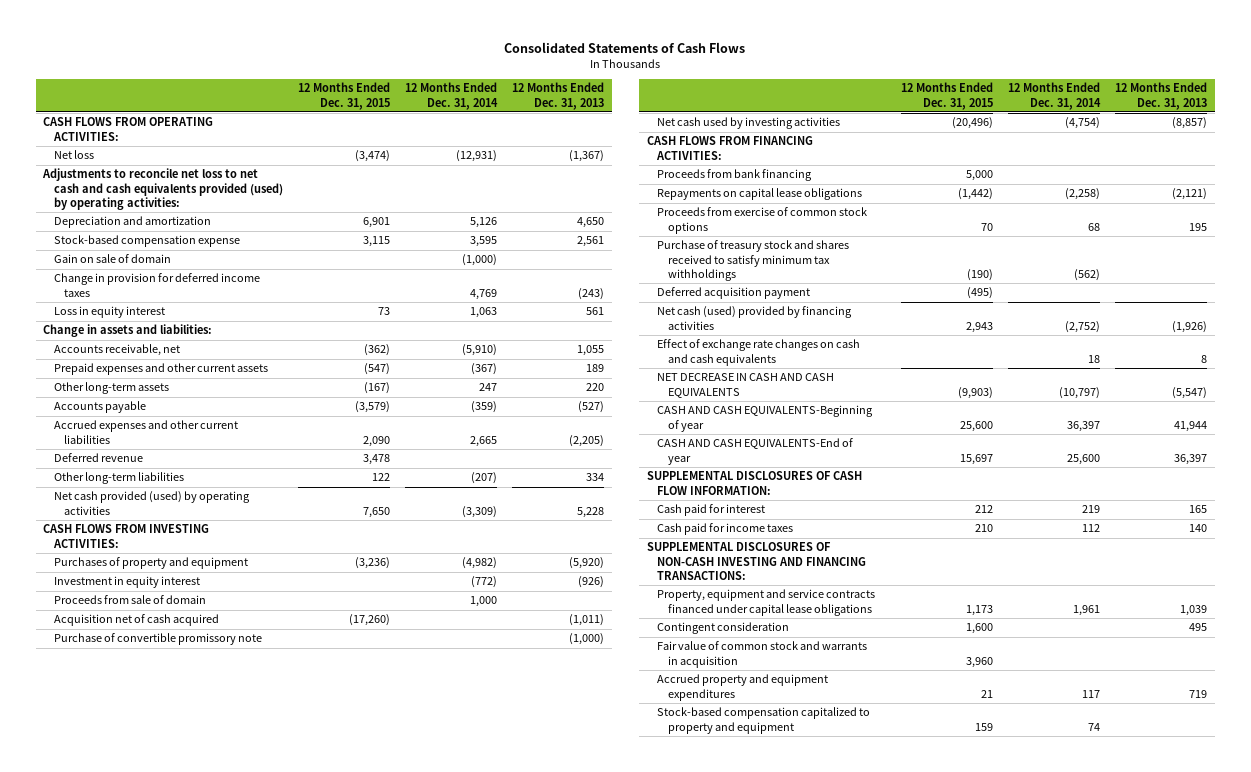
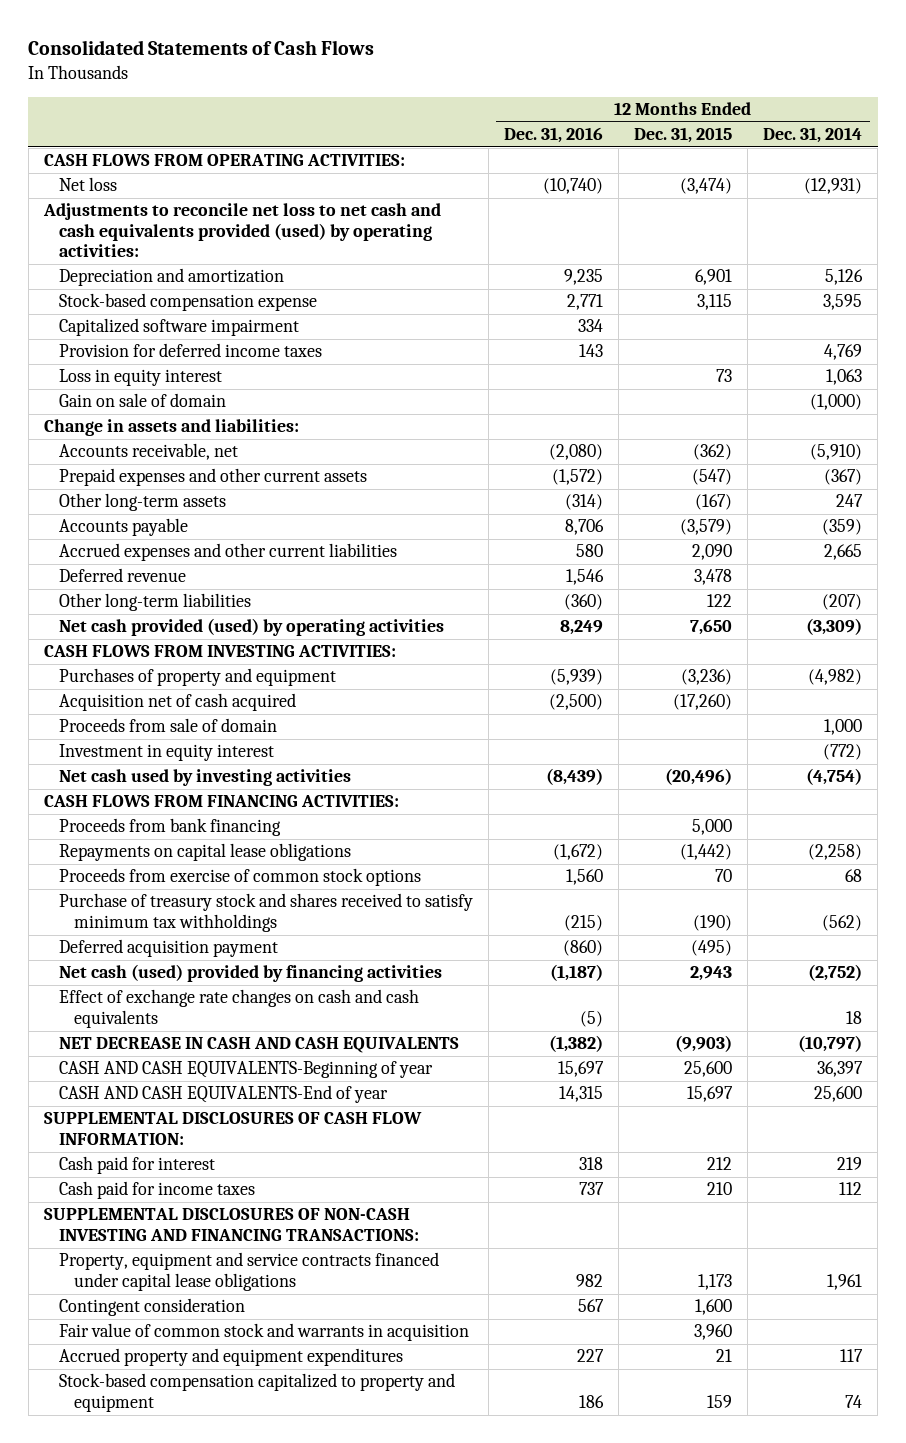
- | 12 Months Ended Dec. 31, 2015 | 12 Months Ended Dec. 31, 2014 | 12 Months Ended Dec. 31, 2013
+ | 12 Months Ended Dec. 31, 2016 | 12 Months Ended Dec. 31, 2015 | 12 Months Ended Dec. 31, 2014
- Change in provision for deferred income taxes | | 4,769 | (243)
+ Capitalized software impairment | 334 | |
+ Provision for deferred income taxes | 143 | | 4,769
moved down: Gain on sale of domain | | | (1,000)
- Purchase of convertible promissory note | | | (1,000)
moved down: Proceeds from sale of domain | | | 1,000
moved down: Investment in equity interest | | | (772)

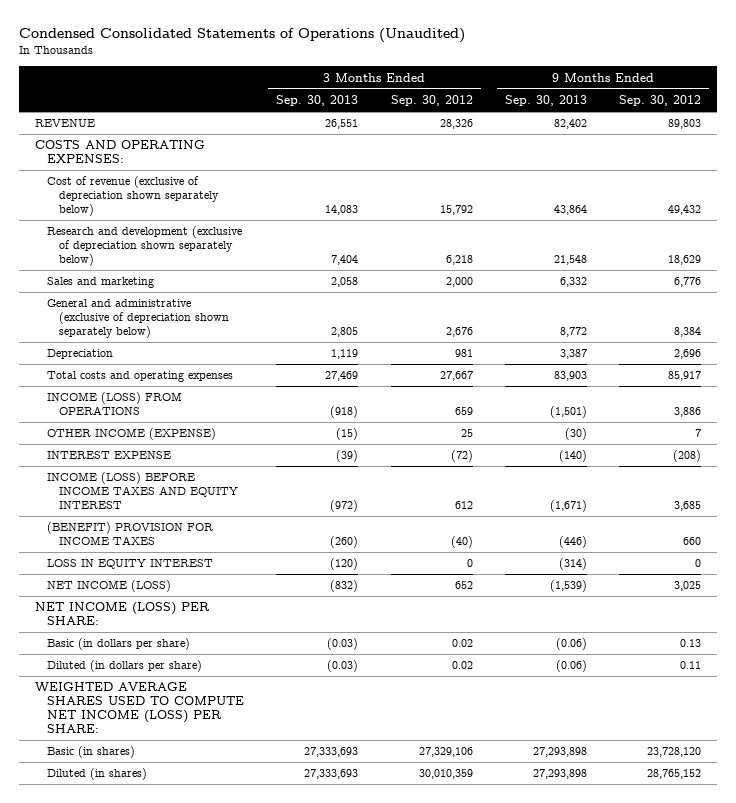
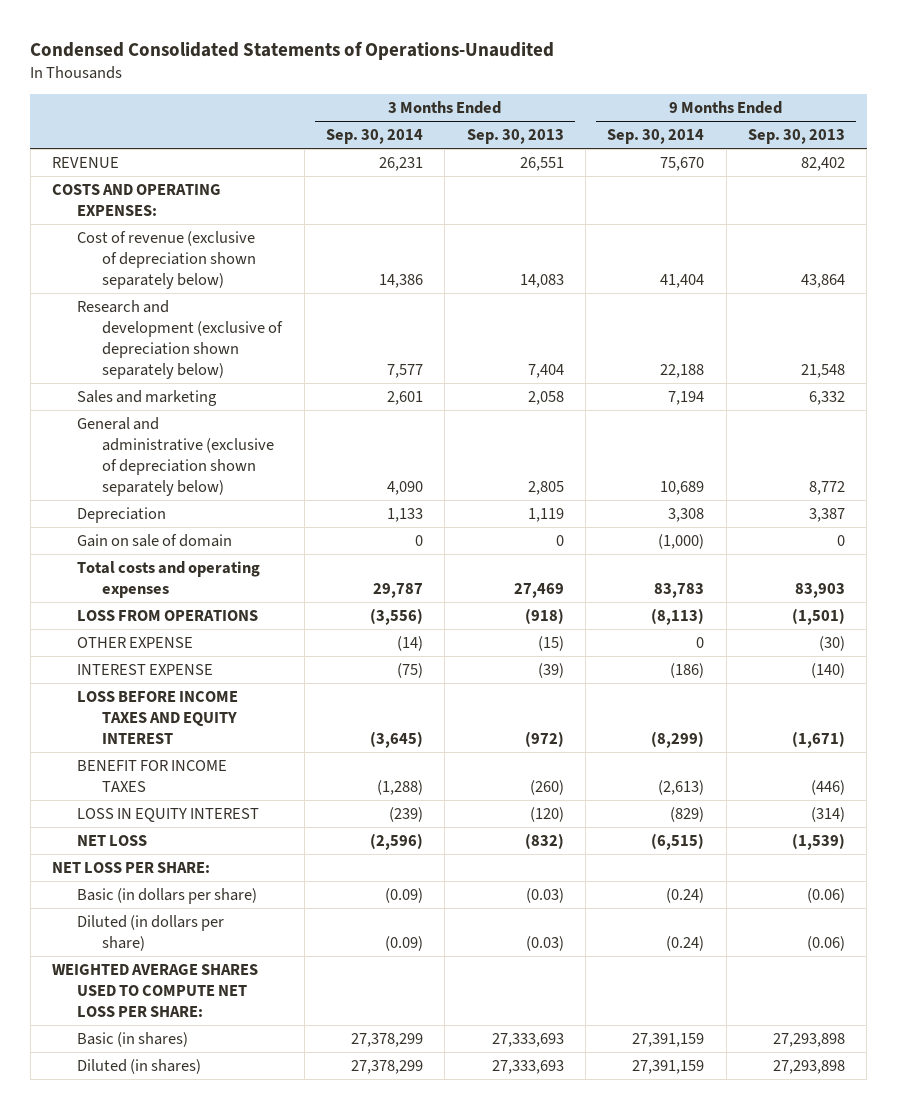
- Condensed Consolidated Statements of Operations (Unaudited)
+ Condensed Consolidated Statements of Operations-Unaudited
- | 3 Months Ended Sep. 30, 2013 | 3 Months Ended Sep. 30, 2012 | 9 Months Ended Sep. 30, 2013 | 9 Months Ended Sep. 30, 2012
+ | 3 Months Ended Sep. 30, 2014 | 3 Months Ended Sep. 30, 2013 | 9 Months Ended Sep. 30, 2014 | 9 Months Ended Sep. 30, 2013
+ Gain on sale of domain | 0 | 0 | (1,000) | 0
- INCOME (LOSS) FROM OPERATIONS | (918) | 659 | (1,501) | 3,886
- OTHER INCOME (EXPENSE) | (15) | 25 | (30) | 7
+ LOSS FROM OPERATIONS | (3,556) | (918) | (8,113) | (1,501)
+ OTHER EXPENSE | (14) | (15) | 0 | (30)
- INCOME (LOSS) BEFORE INCOME TAXES AND EQUITY INTEREST | (972) | 612 | (1,671) | 3,685
- (BENEFIT) PROVISION FOR INCOME TAXES | (260) | (40) | (446) | 660
+ LOSS BEFORE INCOME TAXES AND EQUITY INTEREST | (3,645) | (972) | (8,299) | (1,671)
+ BENEFIT FOR INCOME TAXES | (1,288) | (260) | (2,613) | (446)
- NET INCOME (LOSS) | (832) | 652 | (1,539) | 3,025
- NET INCOME (LOSS) PER SHARE:
+ NET LOSS | (2,596) | (832) | (6,515) | (1,539)
+ NET LOSS PER SHARE:
- WEIGHTED AVERAGE SHARES USED TO COMPUTE NET INCOME (LOSS) PER SHARE:
+ WEIGHTED AVERAGE SHARES USED TO COMPUTE NET LOSS PER SHARE:

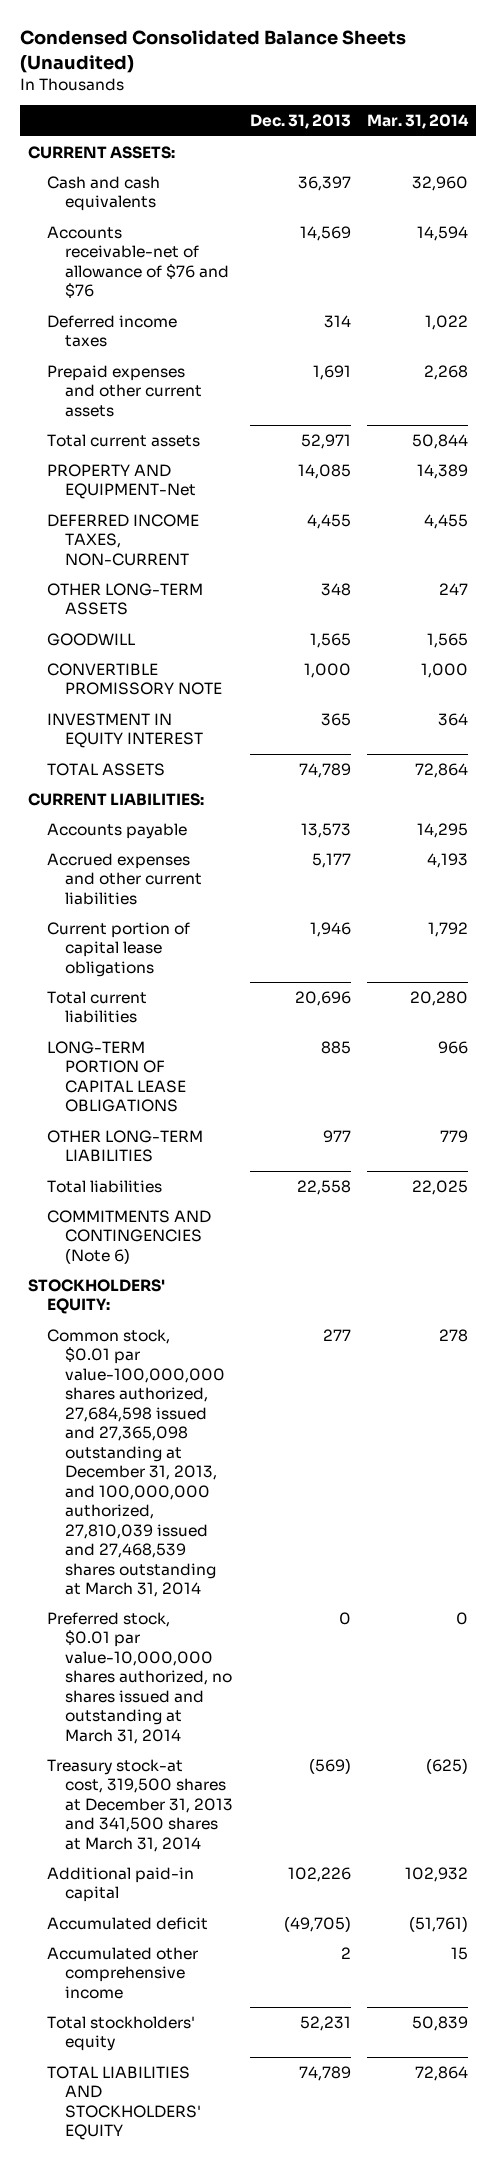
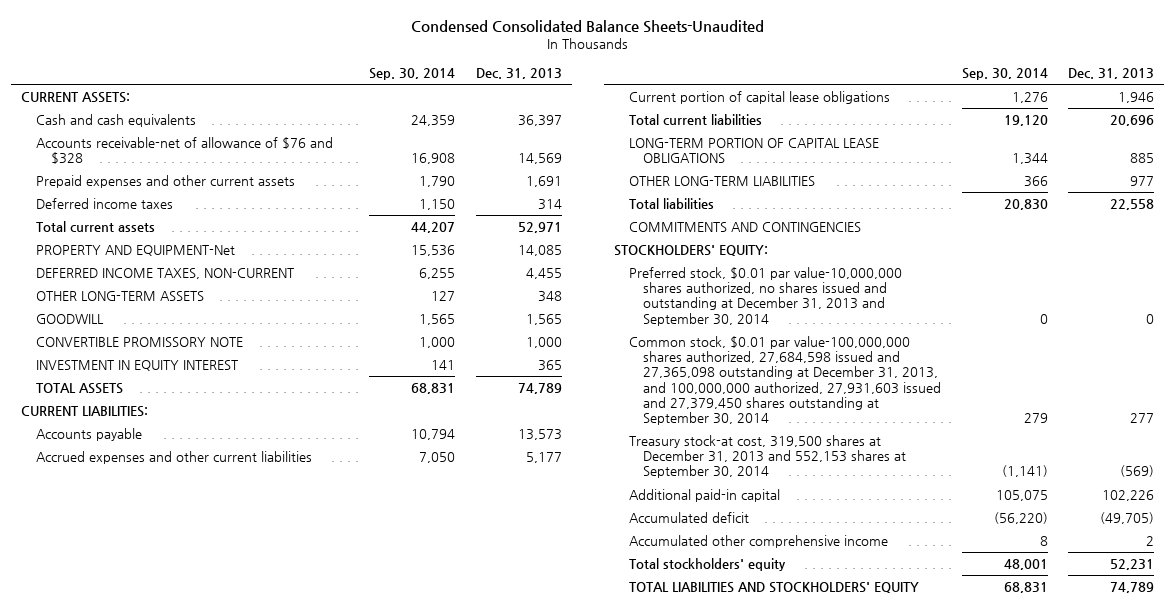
- Condensed Consolidated Balance Sheets (Unaudited)
+ Condensed Consolidated Balance Sheets-Unaudited
- | Dec. 31, 2013 | Mar. 31, 2014
+ | Sep. 30, 2014 | Dec. 31, 2013
- Accounts receivable-net of allowance of $76 and $76 | 14,569 | 14,594
+ Accounts receivable-net of allowance of $76 and $328 | 16,908 | 14,569
moved down: Deferred income taxes | 1,150 | 314
- COMMITMENTS AND CONTINGENCIES (Note 6)
+ COMMITMENTS AND CONTINGENCIES
- Common stock, $0.01 par value-100,000,000 shares authorized, 27,684,598 issued and 27,365,098 outstanding at December 31, 2013, and 100,000,000 authorized, 27,810,039 issued and 27,468,539 shares outstanding at March 31, 2014 | 277 | 278
- Preferred stock, $0.01 par value-10,000,000 shares authorized, no shares issued and outstanding at March 31, 2014 | 0 | 0
- Treasury stock-at cost, 319,500 shares at December 31, 2013 and 341,500 shares at March 31, 2014 | (569) | (625)
+ Preferred stock, $0.01 par value-10,000,000 shares authorized, no shares issued and outstanding at December 31, 2013 and September 30, 2014 | 0 | 0
+ Common stock, $0.01 par value-100,000,000 shares authorized, 27,684,598 issued and 27,365,098 outstanding at December 31, 2013, and 100,000,000 authorized, 27,931,603 issued and 27,379,450 shares outstanding at September 30, 2014 | 279 | 277
+ Treasury stock-at cost, 319,500 shares at December 31, 2013 and 552,153 shares at September 30, 2014 | (1,141) | (569)

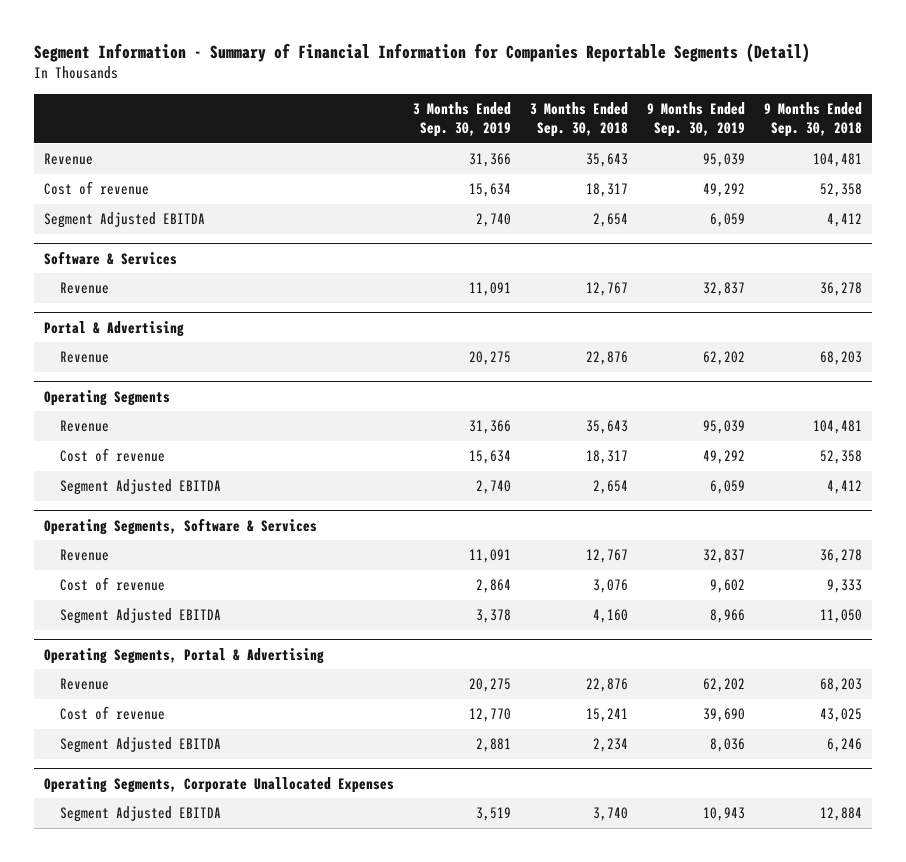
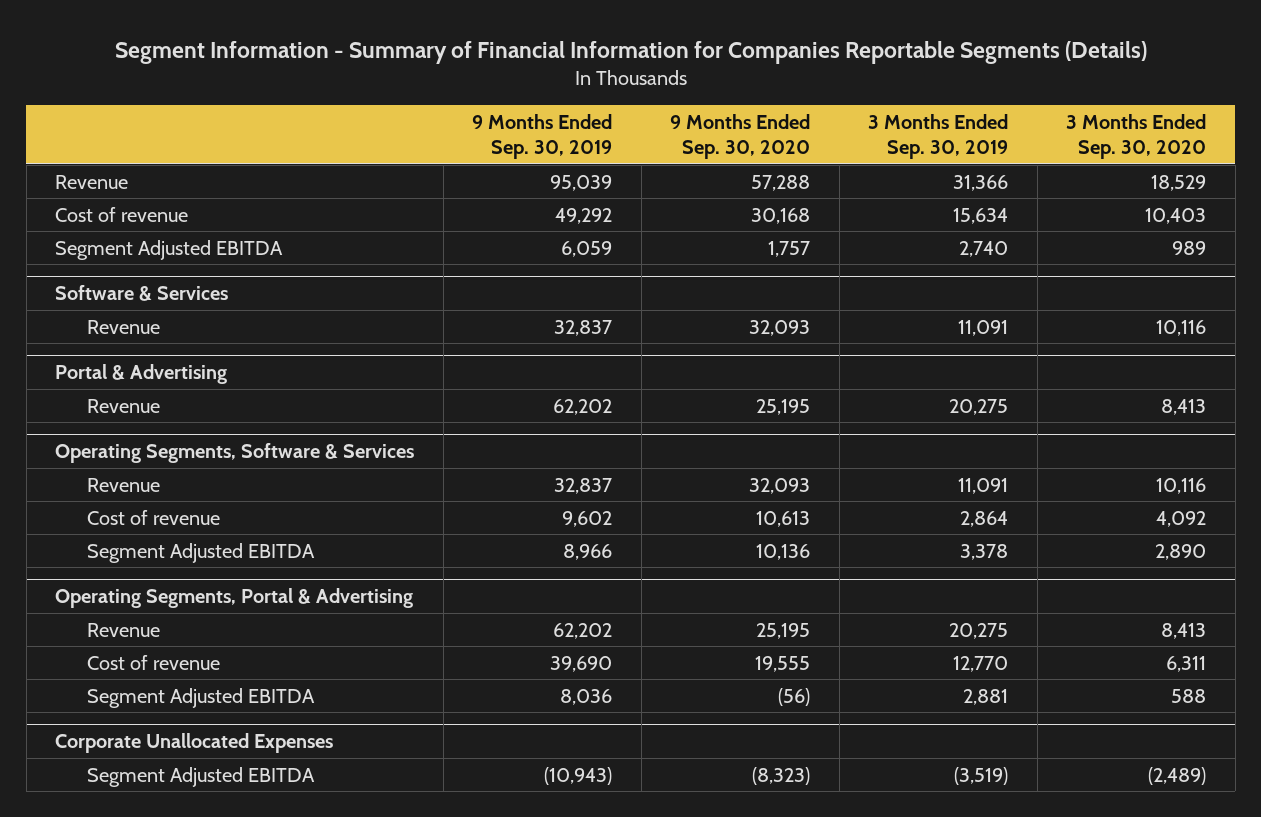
- Segment Information - Summary of Financial Information for Companies Reportable Segments (Detail)
+ Segment Information - Summary of Financial Information for Companies Reportable Segments (Details)
- | 3 Months Ended Sep. 30, 2019 | 3 Months Ended Sep. 30, 2018 | 9 Months Ended Sep. 30, 2019 | 9 Months Ended Sep. 30, 2018
+ | 9 Months Ended Sep. 30, 2019 | 9 Months Ended Sep. 30, 2020 | 3 Months Ended Sep. 30, 2019 | 3 Months Ended Sep. 30, 2020
- Operating Segments
- Revenue | 31,366 | 35,643 | 95,039 | 104,481
- Cost of revenue | 15,634 | 18,317 | 49,292 | 52,358
- Segment Adjusted EBITDA | 2,740 | 2,654 | 6,059 | 4,412
- Operating Segments, Corporate Unallocated Expenses
- Segment Adjusted EBITDA | 3,519 | 3,740 | 10,943 | 12,884
+ Corporate Unallocated Expenses
+ Segment Adjusted EBITDA | (10,943) | (8,323) | (3,519) | (2,489)

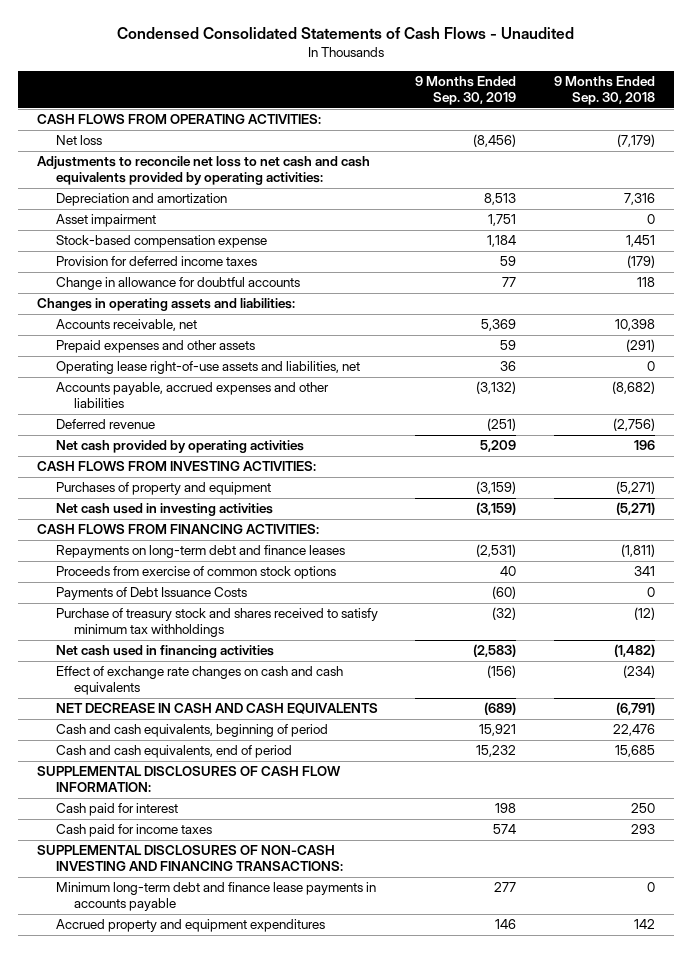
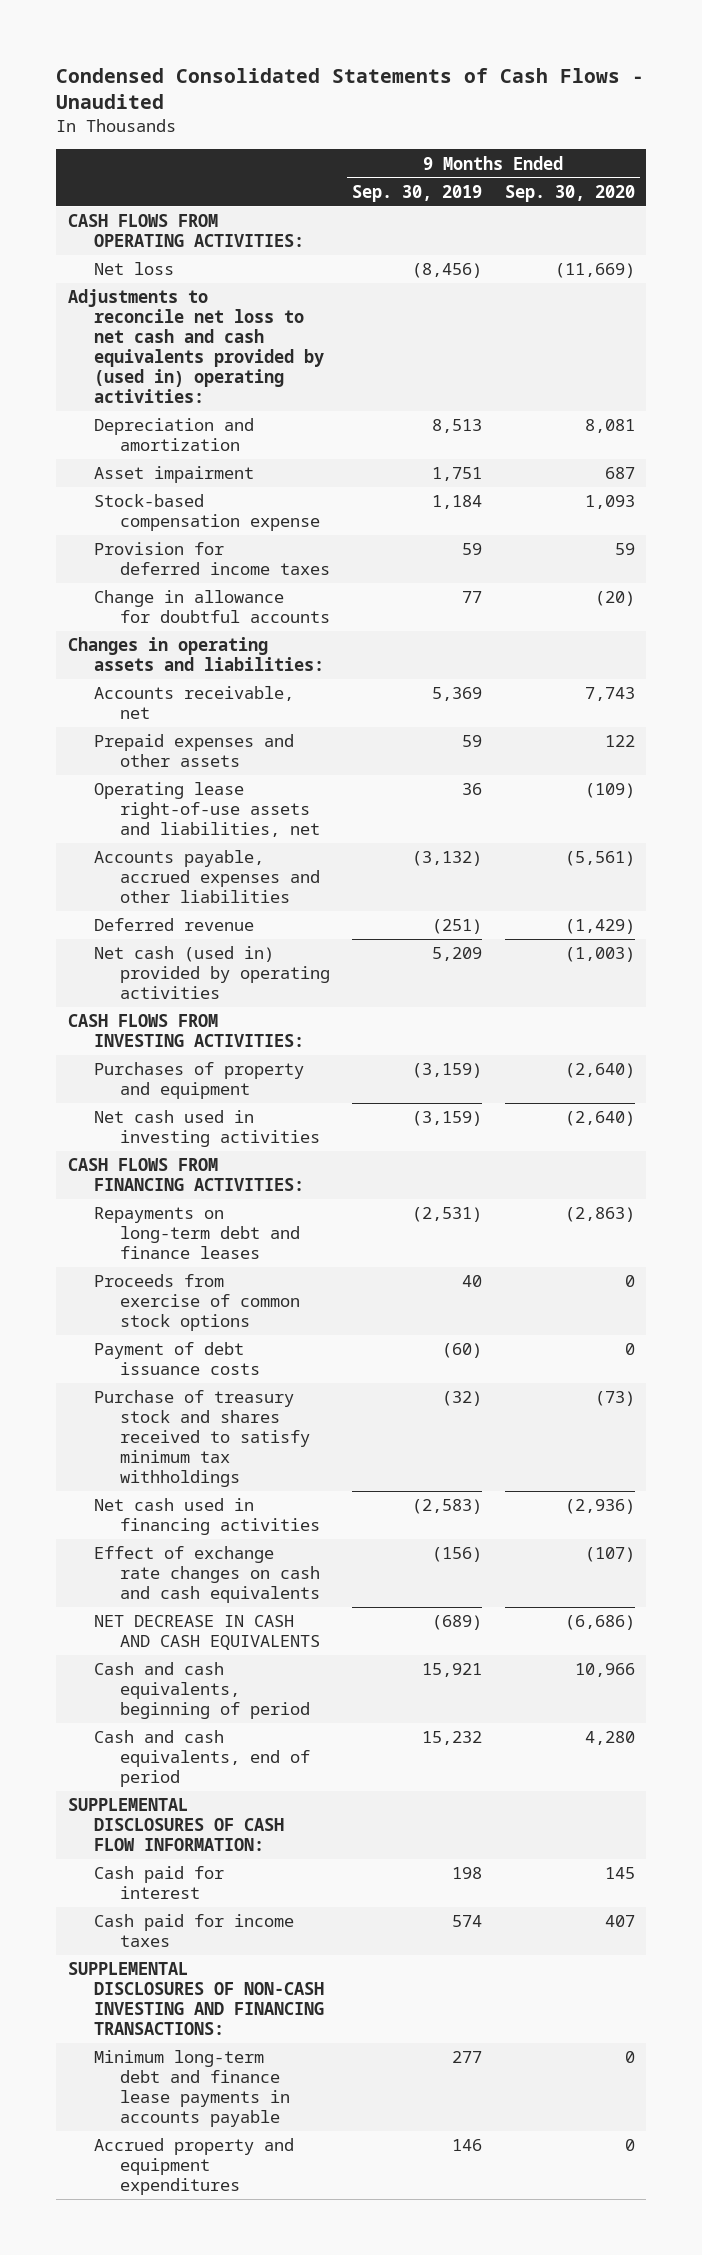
- | 9 Months Ended Sep. 30, 2019 | 9 Months Ended Sep. 30, 2018
+ | 9 Months Ended Sep. 30, 2019 | 9 Months Ended Sep. 30, 2020
- Adjustments to reconcile net loss to net cash and cash equivalents provided by operating activities:
+ Adjustments to reconcile net loss to net cash and cash equivalents provided by (used in) operating activities:
- Net cash provided by operating activities | 5,209 | 196
+ Net cash (used in) provided by operating activities | 5,209 | (1,003)
- Payments of Debt Issuance Costs | (60) | 0
+ Payment of debt issuance costs | (60) | 0

